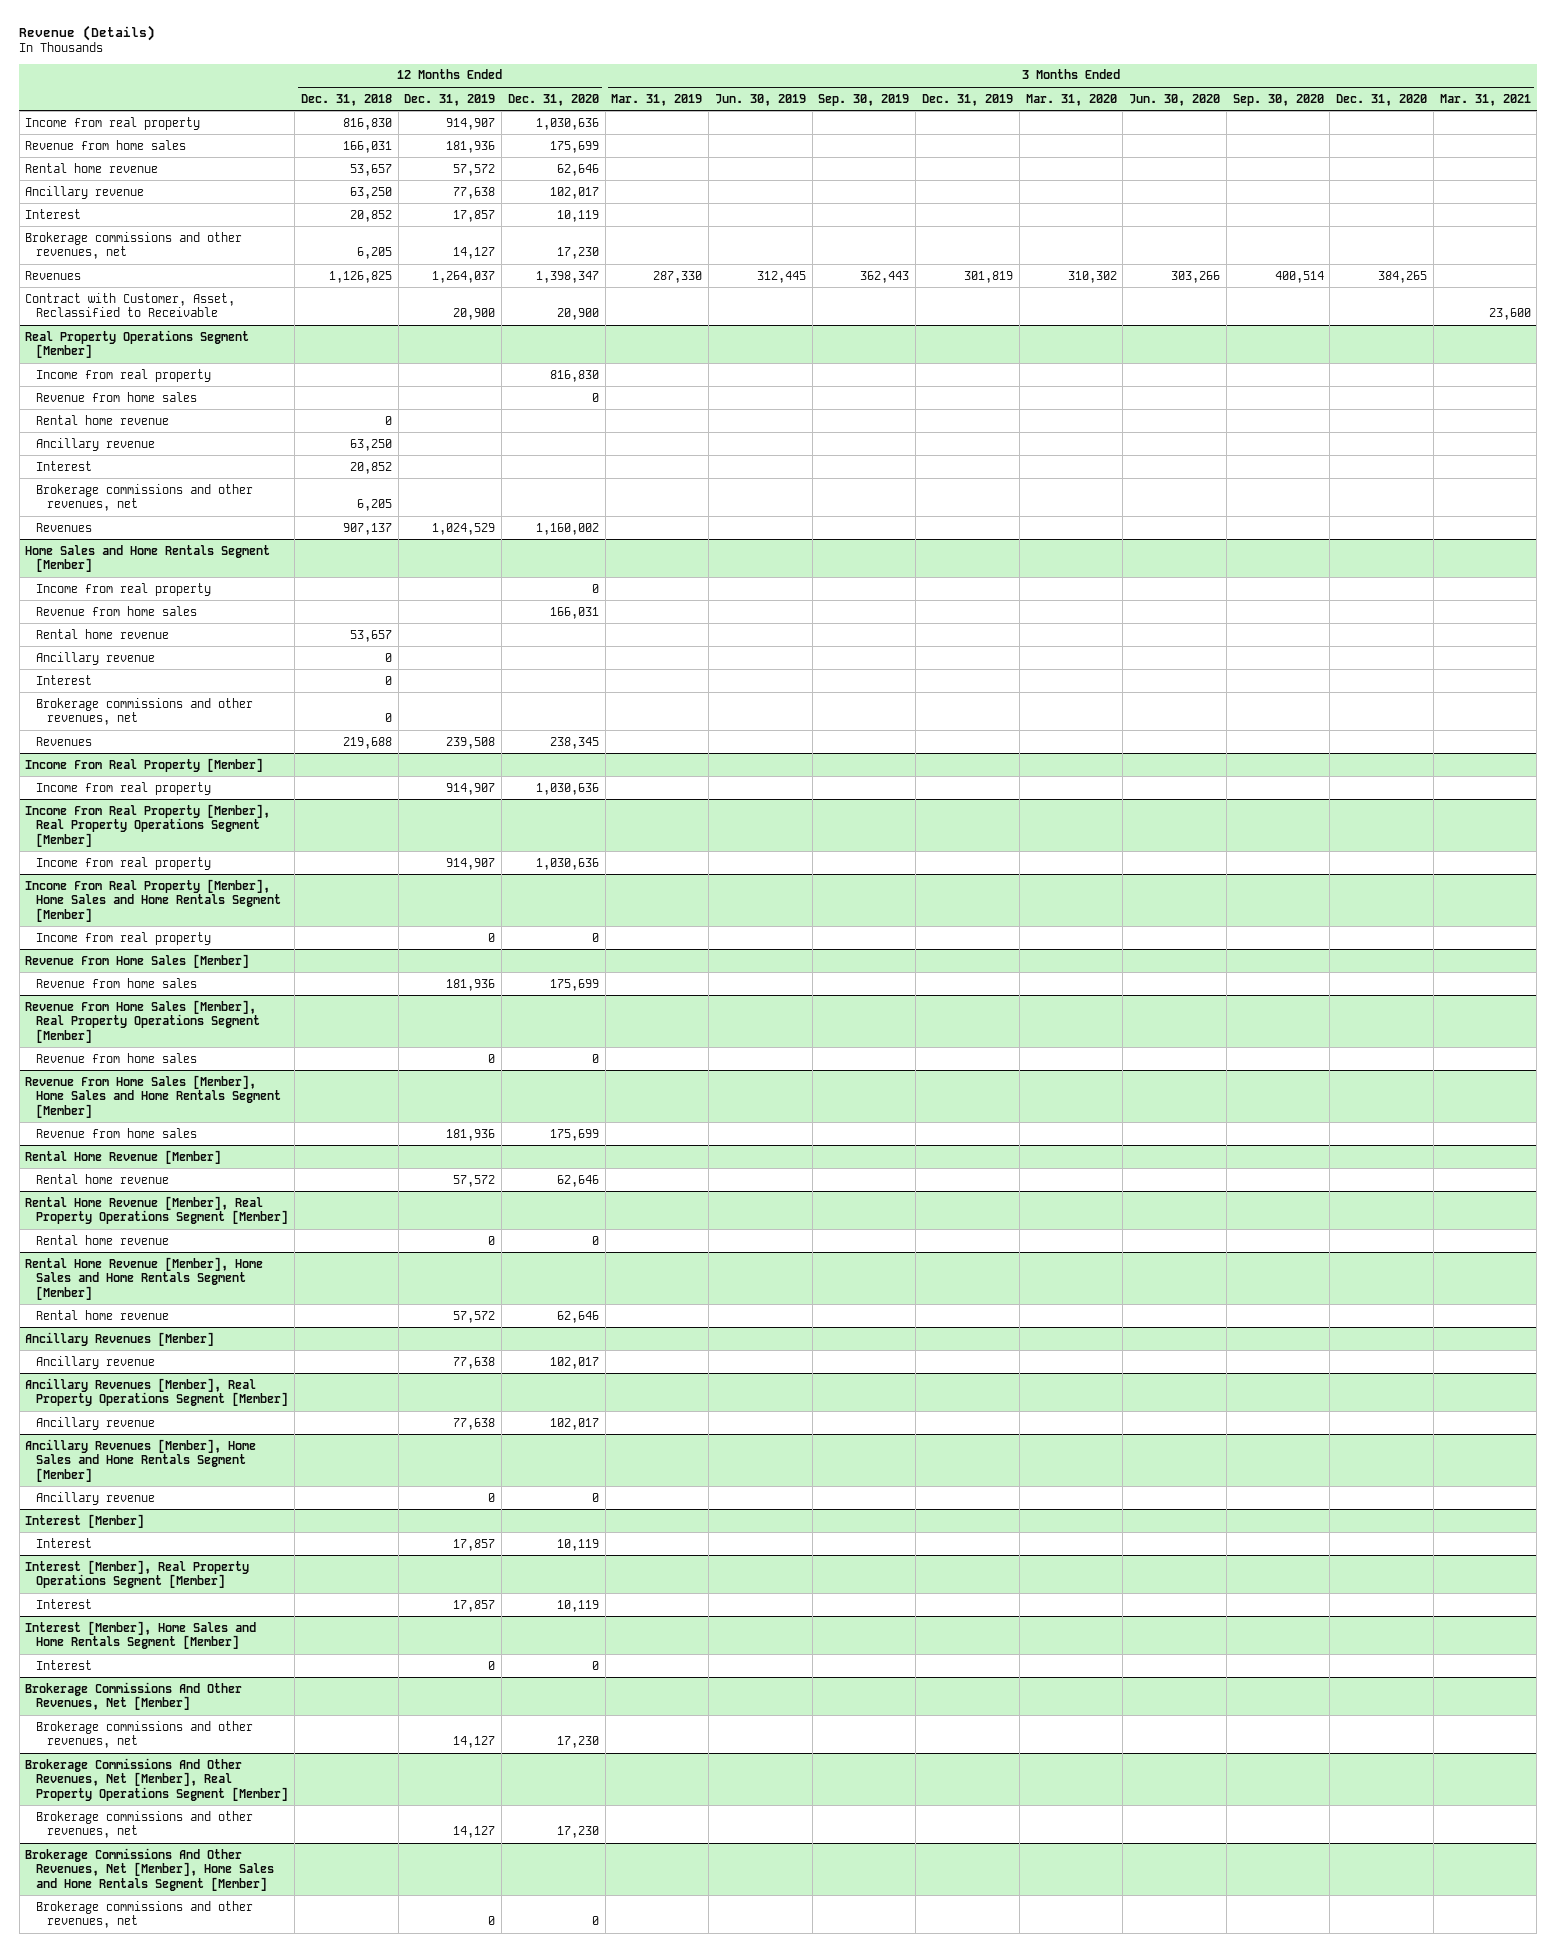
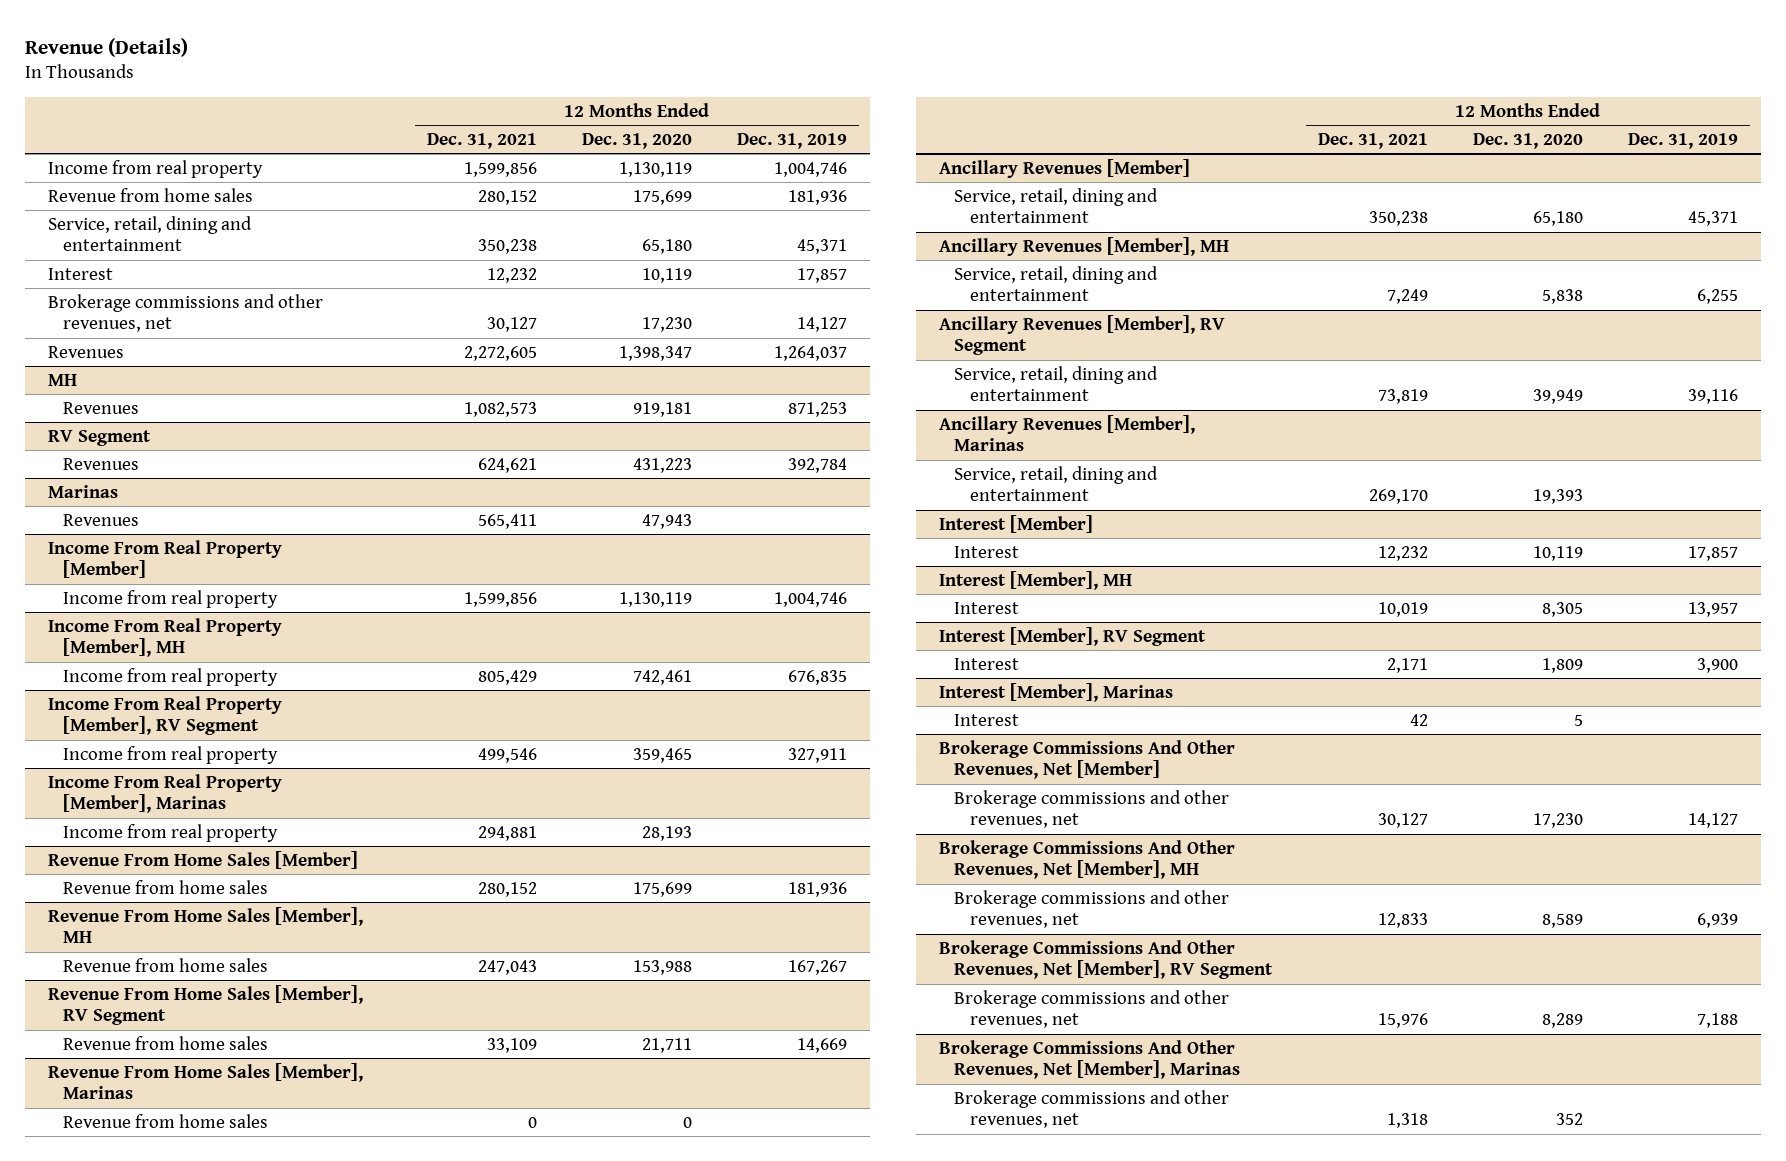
- | 12 Months Ended Dec. 31, 2018 | 12 Months Ended Dec. 31, 2019 | 12 Months Ended Dec. 31, 2020 | 3 Months Ended Mar. 31, 2019 | 3 Months Ended Jun. 30, 2019 | 3 Months Ended Sep. 30, 2019 | 3 Months Ended Dec. 31, 2019 | 3 Months Ended Mar. 31, 2020 | 3 Months Ended Jun. 30, 2020 | 3 Months Ended Sep. 30, 2020 | 3 Months Ended Dec. 31, 2020 | 3 Months Ended Mar. 31, 2021
+ | 12 Months Ended Dec. 31, 2021 | 12 Months Ended Dec. 31, 2020 | 12 Months Ended Dec. 31, 2019
- Income from real property | 816,830 | 914,907 | 1,030,636 | | | | | | | | |
+ Income from real property | 1,599,856 | 1,130,119 | 1,004,746
- Rental home revenue | 53,657 | 57,572 | 62,646 | | | | | | | | |
- Ancillary revenue | 63,250 | 77,638 | 102,017 | | | | | | | | |
+ Service, retail, dining and entertainment | 350,238 | 65,180 | 45,371
- Contract with Customer, Asset, Reclassified to Receivable | | 20,900 | 20,900 | | | | | | | | | 23,600
- Real Property Operations Segment [Member]
- Income from real property | | | 816,830 | | | | | | | | |
- Revenue from home sales | | | 0 | | | | | | | | |
- Rental home revenue | 0 | | | | | | | | | | |
- Ancillary revenue | 63,250 | | | | | | | | | | |
- Interest | 20,852 | | | | | | | | | | |
- Brokerage commissions and other revenues, net | 6,205 | | | | | | | | | | |
- Revenues | 907,137 | 1,024,529 | 1,160,002 | | | | | | | | |
- Home Sales and Home Rentals Segment [Member]
- Income from real property | | | 0 | | | | | | | | |
- Revenue from home sales | | | 166,031 | | | | | | | | |
- Rental home revenue | 53,657 | | | | | | | | | | |
- Ancillary revenue | 0 | | | | | | | | | | |
- Interest | 0 | | | | | | | | | | |
- Brokerage commissions and other revenues, net | 0 | | | | | | | | | | |
- Revenues | 219,688 | 239,508 | 238,345 | | | | | | | | |
+ MH
+ Revenues | 1,082,573 | 919,181 | 871,253
+ RV Segment
+ Revenues | 624,621 | 431,223 | 392,784
+ Marinas
+ Revenues | 565,411 | 47,943 |
@ Income From Real Property [Member]
- Income from real property | | 914,907 | 1,030,636 | | | | | | | | |
- Income From Real Property [Member], Real Property Operations Segment [Member]
- Income from real property | | 914,907 | 1,030,636 | | | | | | | | |
- Income From Real Property [Member], Home Sales and Home Rentals Segment [Member]
- Income from real property | | 0 | 0 | | | | | | | | |
@ Income From Real Property [Member]
+ Income from real property | 1,599,856 | 1,130,119 | 1,004,746
+ Income From Real Property [Member], MH
+ Income from real property | 805,429 | 742,461 | 676,835
+ Income From Real Property [Member], RV Segment
+ Income from real property | 499,546 | 359,465 | 327,911
+ Income From Real Property [Member], Marinas
+ Income from real property | 294,881 | 28,193 |
- Revenue From Home Sales [Member], Real Property Operations Segment [Member]
- Revenue from home sales | | 0 | 0 | | | | | | | | |
- Revenue From Home Sales [Member], Home Sales and Home Rentals Segment [Member]
- Revenue from home sales | | 181,936 | 175,699 | | | | | | | | |
- Rental Home Revenue [Member]
- Rental home revenue | | 57,572 | 62,646 | | | | | | | | |
- Rental Home Revenue [Member], Real Property Operations Segment [Member]
- Rental home revenue | | 0 | 0 | | | | | | | | |
- Rental Home Revenue [Member], Home Sales and Home Rentals Segment [Member]
- Rental home revenue | | 57,572 | 62,646 | | | | | | | | |
+ Revenue From Home Sales [Member], MH
+ Revenue from home sales | 247,043 | 153,988 | 167,267
+ Revenue From Home Sales [Member], RV Segment
+ Revenue from home sales | 33,109 | 21,711 | 14,669
+ Revenue From Home Sales [Member], Marinas
+ Revenue from home sales | 0 | 0 |
@ Ancillary Revenues [Member]
- Ancillary revenue | | 77,638 | 102,017 | | | | | | | | |
- Ancillary Revenues [Member], Real Property Operations Segment [Member]
- Ancillary revenue | | 77,638 | 102,017 | | | | | | | | |
- Ancillary Revenues [Member], Home Sales and Home Rentals Segment [Member]
- Ancillary revenue | | 0 | 0 | | | | | | | | |
@ Ancillary Revenues [Member]
+ Service, retail, dining and entertainment | 350,238 | 65,180 | 45,371
+ Ancillary Revenues [Member], MH
+ Service, retail, dining and entertainment | 7,249 | 5,838 | 6,255
+ Ancillary Revenues [Member], RV Segment
+ Service, retail, dining and entertainment | 73,819 | 39,949 | 39,116
+ Ancillary Revenues [Member], Marinas
+ Service, retail, dining and entertainment | 269,170 | 19,393 |
- Interest [Member], Real Property Operations Segment [Member]
- Interest | | 17,857 | 10,119 | | | | | | | | |
- Interest [Member], Home Sales and Home Rentals Segment [Member]
- Interest | | 0 | 0 | | | | | | | | |
+ Interest [Member], MH
+ Interest | 10,019 | 8,305 | 13,957
+ Interest [Member], RV Segment
+ Interest | 2,171 | 1,809 | 3,900
+ Interest [Member], Marinas
+ Interest | 42 | 5 |
- Brokerage Commissions And Other Revenues, Net [Member], Real Property Operations Segment [Member]
- Brokerage commissions and other revenues, net | | 14,127 | 17,230 | | | | | | | | |
- Brokerage Commissions And Other Revenues, Net [Member], Home Sales and Home Rentals Segment [Member]
- Brokerage commissions and other revenues, net | | 0 | 0 | | | | | | | | |
+ Brokerage Commissions And Other Revenues, Net [Member], MH
+ Brokerage commissions and other revenues, net | 12,833 | 8,589 | 6,939
+ Brokerage Commissions And Other Revenues, Net [Member], RV Segment
+ Brokerage commissions and other revenues, net | 15,976 | 8,289 | 7,188
+ Brokerage Commissions And Other Revenues, Net [Member], Marinas
+ Brokerage commissions and other revenues, net | 1,318 | 352 |

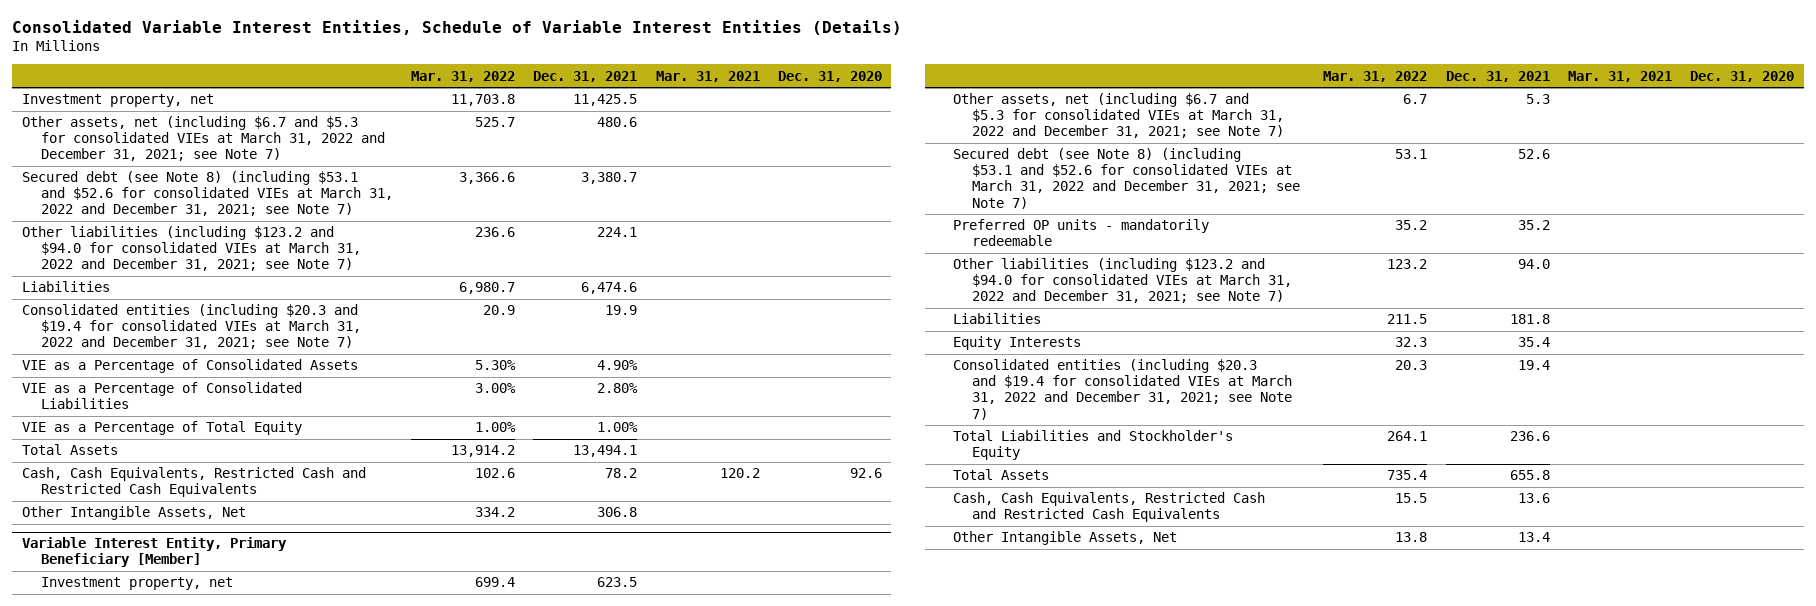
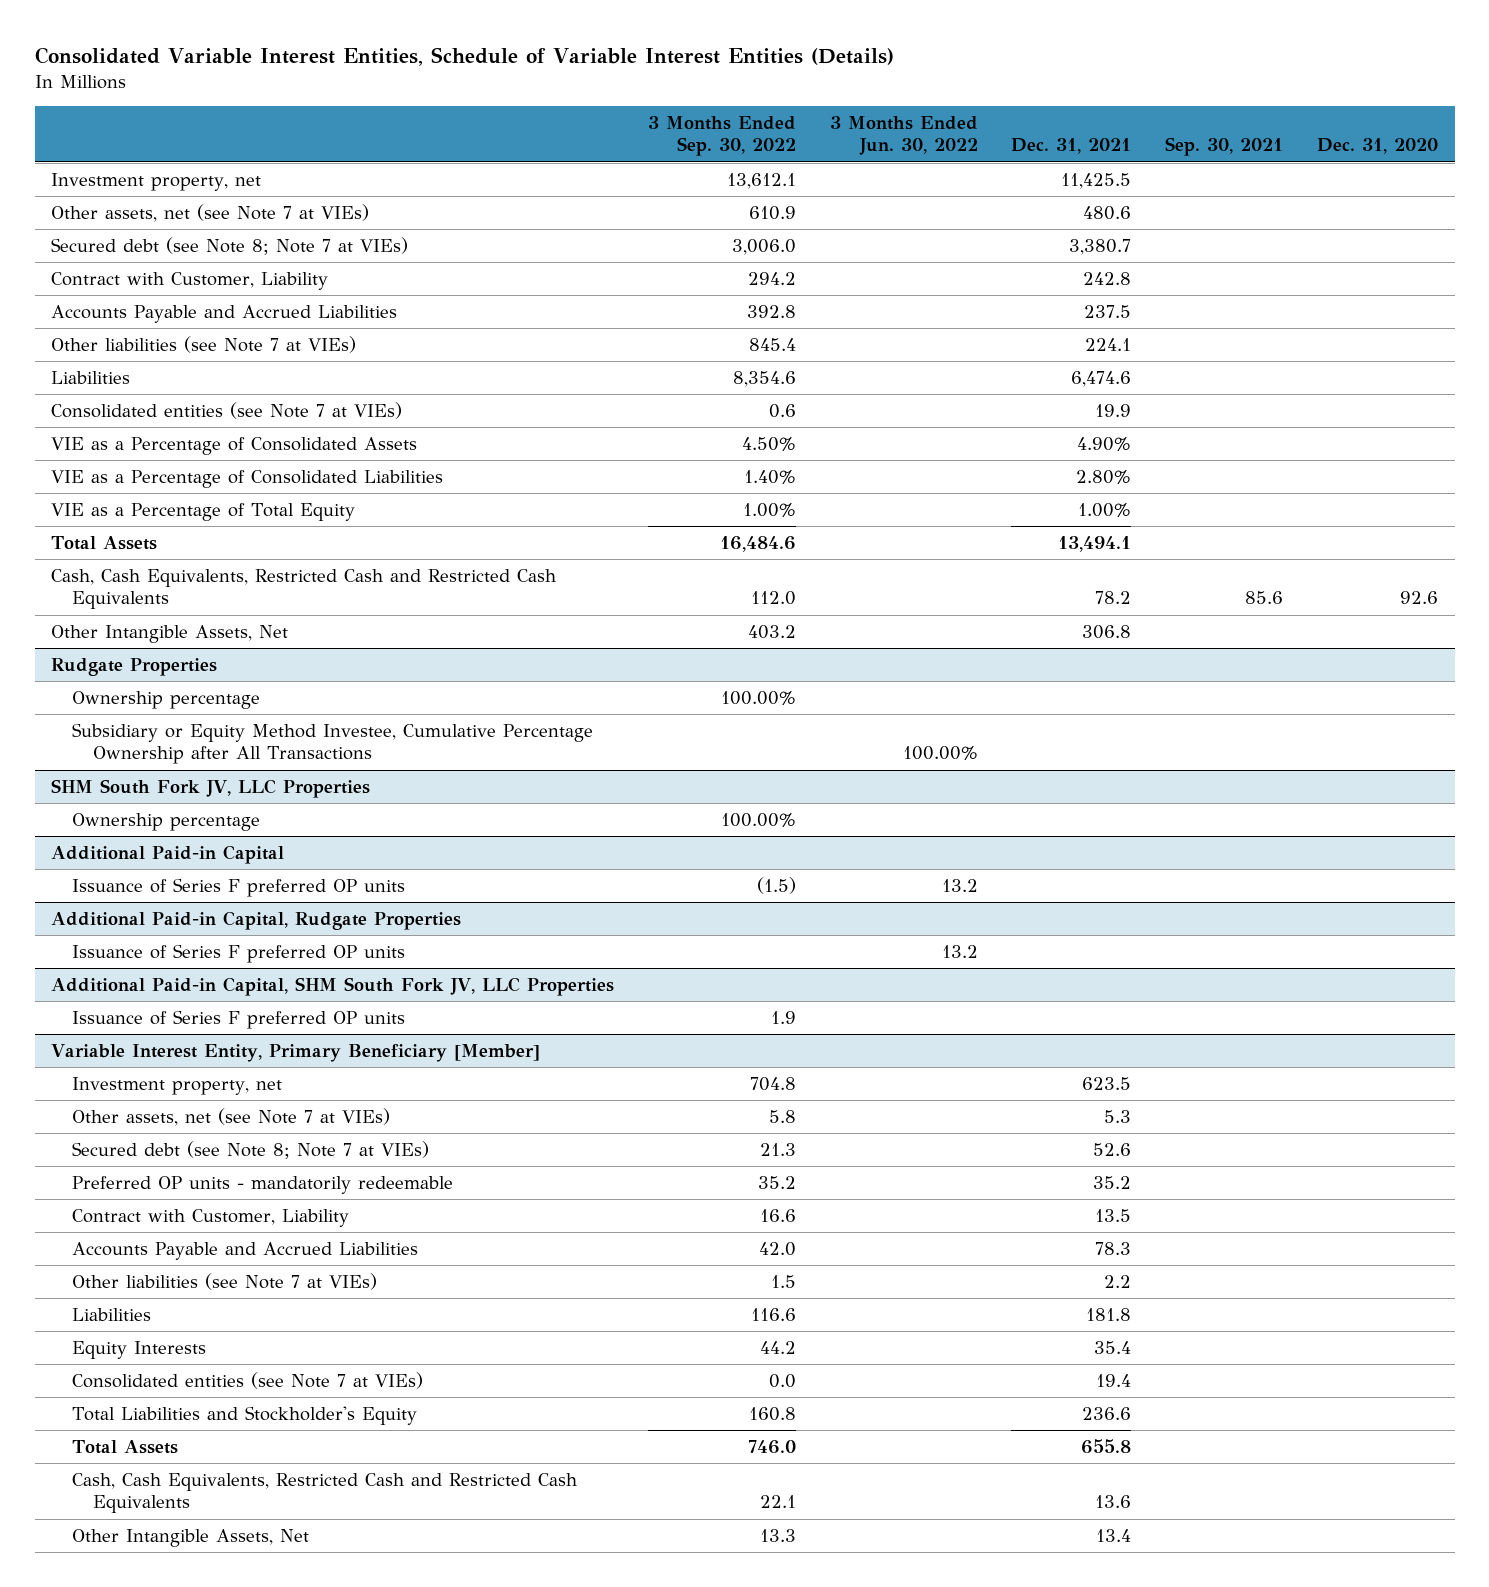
- | Mar. 31, 2022 | Dec. 31, 2021 | Mar. 31, 2021 | Dec. 31, 2020
+ | 3 Months Ended Sep. 30, 2022 | 3 Months Ended Jun. 30, 2022 | Dec. 31, 2021 | Sep. 30, 2021 | Dec. 31, 2020
- Other assets, net (including $6.7 and $5.3 for consolidated VIEs at March 31, 2022 and December 31, 2021; see Note 7) | 525.7 | 480.6 | |
- Secured debt (see Note 8) (including $53.1 and $52.6 for consolidated VIEs at March 31, 2022 and December 31, 2021; see Note 7) | 3,366.6 | 3,380.7 | |
- Other liabilities (including $123.2 and $94.0 for consolidated VIEs at March 31, 2022 and December 31, 2021; see Note 7) | 236.6 | 224.1 | |
+ Other assets, net (see Note 7 at VIEs) | 610.9 | | 480.6 | |
+ Secured debt (see Note 8; Note 7 at VIEs) | 3,006.0 | | 3,380.7 | |
+ Contract with Customer, Liability | 294.2 | | 242.8 | |
+ Accounts Payable and Accrued Liabilities | 392.8 | | 237.5 | |
+ Other liabilities (see Note 7 at VIEs) | 845.4 | | 224.1 | |
- Consolidated entities (including $20.3 and $19.4 for consolidated VIEs at March 31, 2022 and December 31, 2021; see Note 7) | 20.9 | 19.9 | |
+ Consolidated entities (see Note 7 at VIEs) | 0.6 | | 19.9 | |
+ Rudgate Properties
+ Ownership percentage | 100.00% | | | |
+ Subsidiary or Equity Method Investee, Cumulative Percentage Ownership after All Transactions | | 100.00% | | |
+ SHM South Fork JV, LLC Properties
+ Ownership percentage | 100.00% | | | |
+ Additional Paid-in Capital
+ Issuance of Series F preferred OP units | (1.5) | 13.2 | | |
+ Additional Paid-in Capital, Rudgate Properties
+ Issuance of Series F preferred OP units | | 13.2 | | |
+ Additional Paid-in Capital, SHM South Fork JV, LLC Properties
+ Issuance of Series F preferred OP units | 1.9 | | | |
@ Variable Interest Entity, Primary Beneficiary [Member]
- Other assets, net (including $6.7 and $5.3 for consolidated VIEs at March 31, 2022 and December 31, 2021; see Note 7) | 6.7 | 5.3 | |
- Secured debt (see Note 8) (including $53.1 and $52.6 for consolidated VIEs at March 31, 2022 and December 31, 2021; see Note 7) | 53.1 | 52.6 | |
+ Other assets, net (see Note 7 at VIEs) | 5.8 | | 5.3 | |
+ Secured debt (see Note 8; Note 7 at VIEs) | 21.3 | | 52.6 | |
- Other liabilities (including $123.2 and $94.0 for consolidated VIEs at March 31, 2022 and December 31, 2021; see Note 7) | 123.2 | 94.0 | |
+ Contract with Customer, Liability | 16.6 | | 13.5 | |
+ Accounts Payable and Accrued Liabilities | 42.0 | | 78.3 | |
+ Other liabilities (see Note 7 at VIEs) | 1.5 | | 2.2 | |
- Consolidated entities (including $20.3 and $19.4 for consolidated VIEs at March 31, 2022 and December 31, 2021; see Note 7) | 20.3 | 19.4 | |
+ Consolidated entities (see Note 7 at VIEs) | 0.0 | | 19.4 | |

